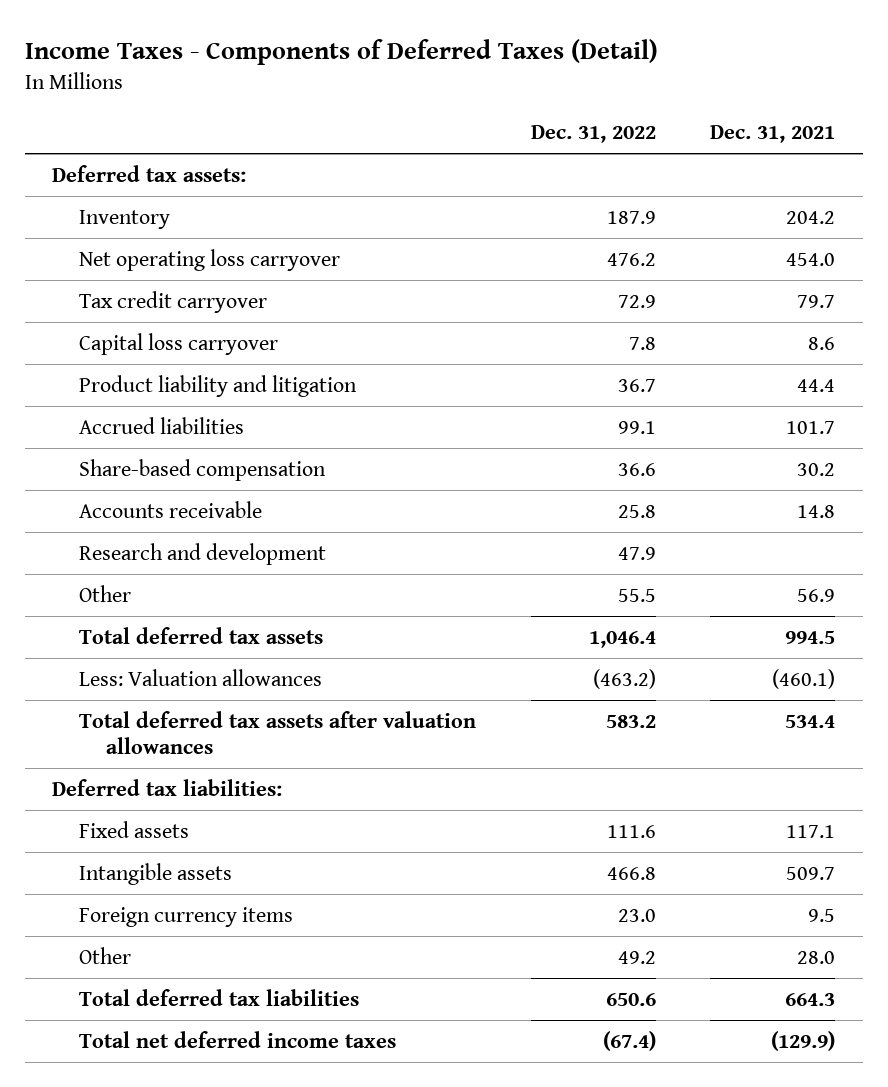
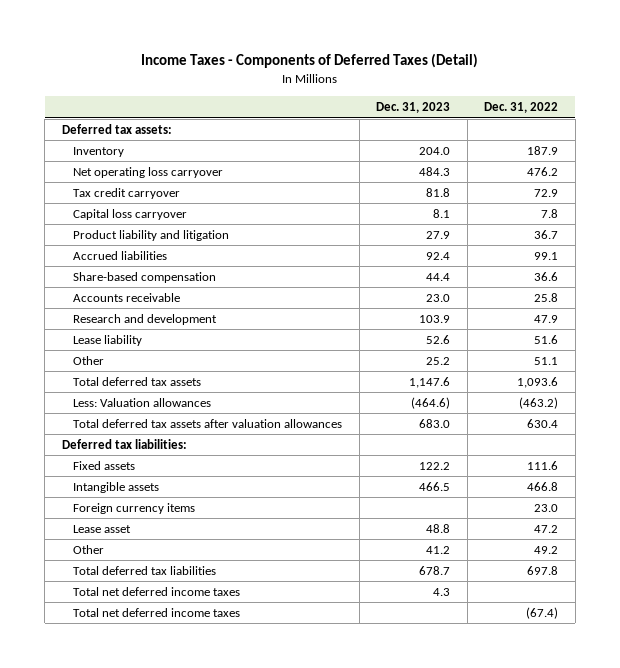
- | Dec. 31, 2022 | Dec. 31, 2021
+ | Dec. 31, 2023 | Dec. 31, 2022
- Other | 55.5 | 56.9
- Total deferred tax assets | 1,046.4 | 994.5
+ Lease liability | 52.6 | 51.6
+ Other | 25.2 | 51.1
+ Total deferred tax assets | 1,147.6 | 1,093.6
- Total deferred tax assets after valuation allowances | 583.2 | 534.4
+ Total deferred tax assets after valuation allowances | 683.0 | 630.4
+ Lease asset | 48.8 | 47.2
- Total deferred tax liabilities | 650.6 | 664.3
+ Total deferred tax liabilities | 678.7 | 697.8
+ Total net deferred income taxes | 4.3 |

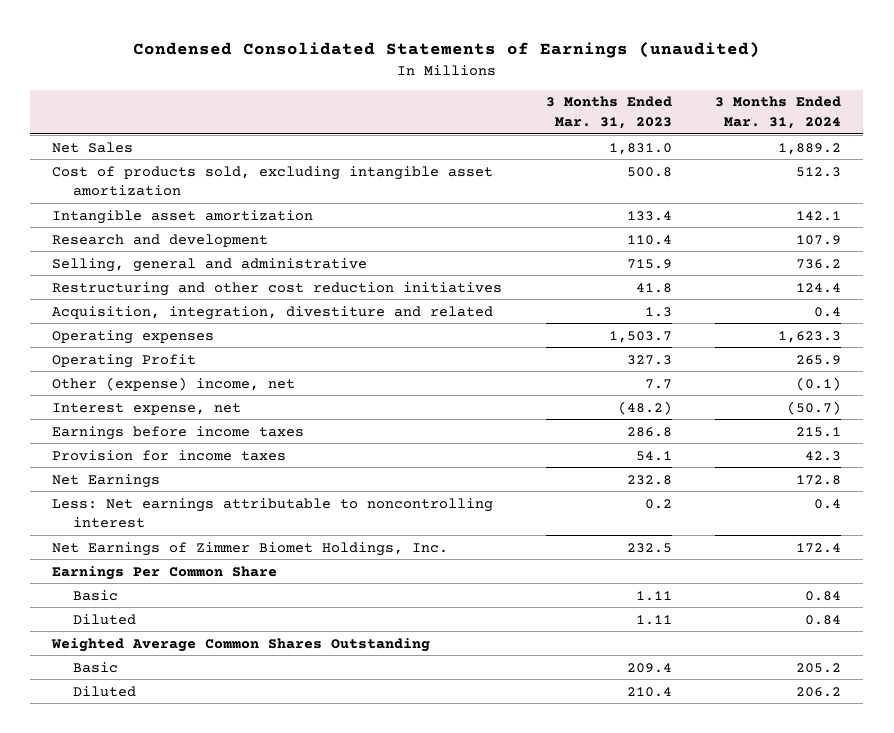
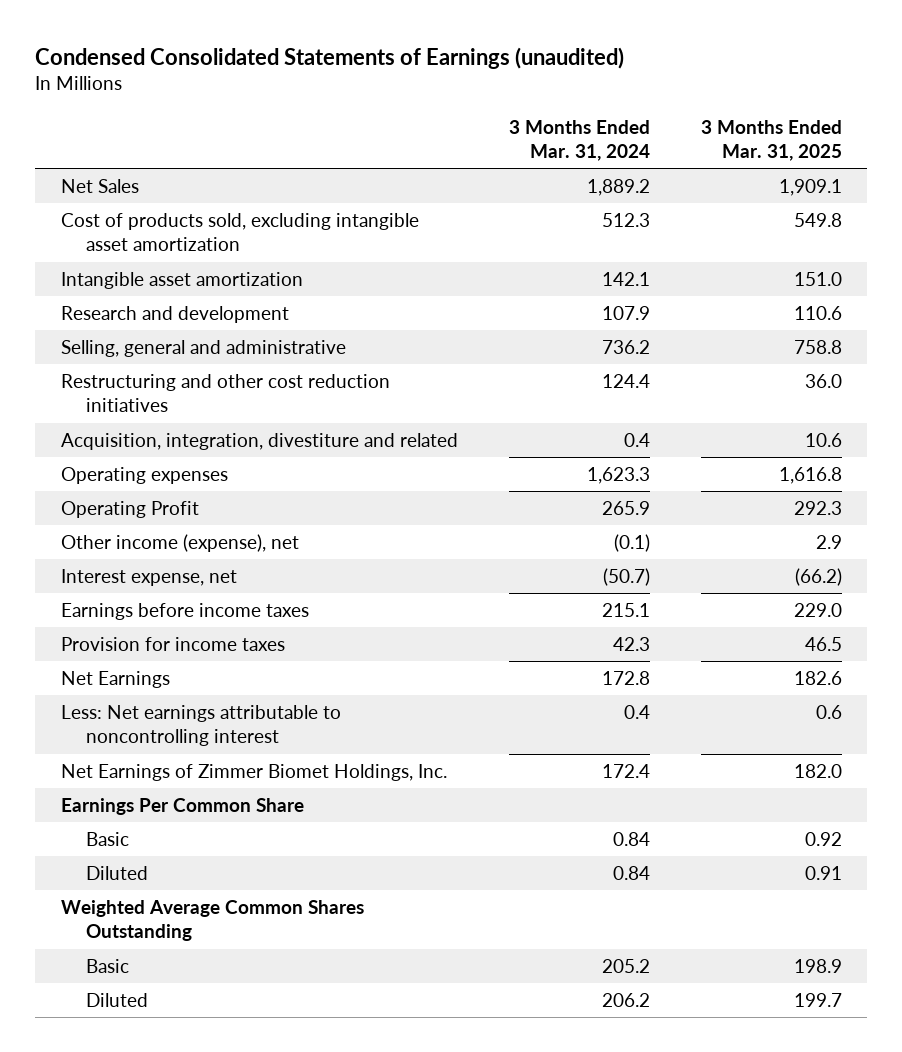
- | 3 Months Ended Mar. 31, 2023 | 3 Months Ended Mar. 31, 2024
+ | 3 Months Ended Mar. 31, 2024 | 3 Months Ended Mar. 31, 2025
- Other (expense) income, net | 7.7 | (0.1)
+ Other income (expense), net | (0.1) | 2.9

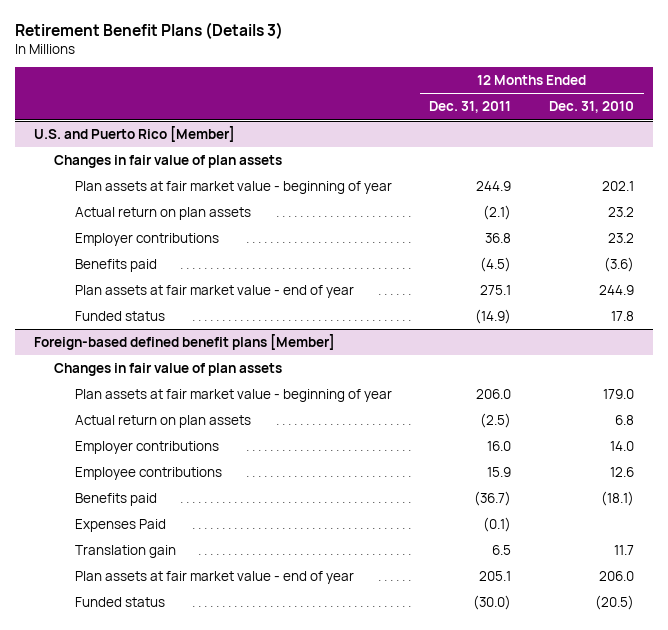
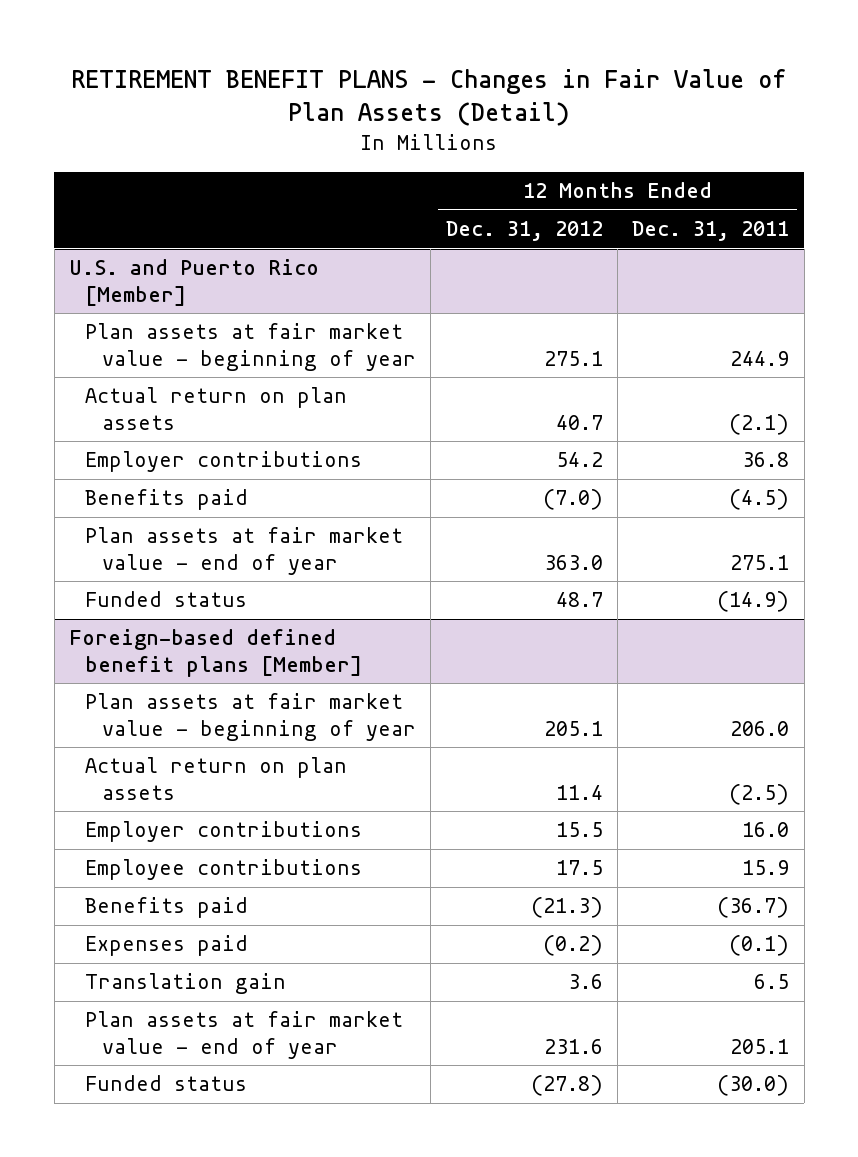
- Retirement Benefit Plans (Details 3)
+ RETIREMENT BENEFIT PLANS - Changes in Fair Value of Plan Assets (Detail)
- | 12 Months Ended Dec. 31, 2011 | 12 Months Ended Dec. 31, 2010
+ | 12 Months Ended Dec. 31, 2012 | 12 Months Ended Dec. 31, 2011
@ U.S. and Puerto Rico [Member]
- Changes in fair value of plan assets
@ Foreign-based defined benefit plans [Member]
- Changes in fair value of plan assets
- Expenses Paid | (0.1) |
+ Expenses paid | (0.2) | (0.1)

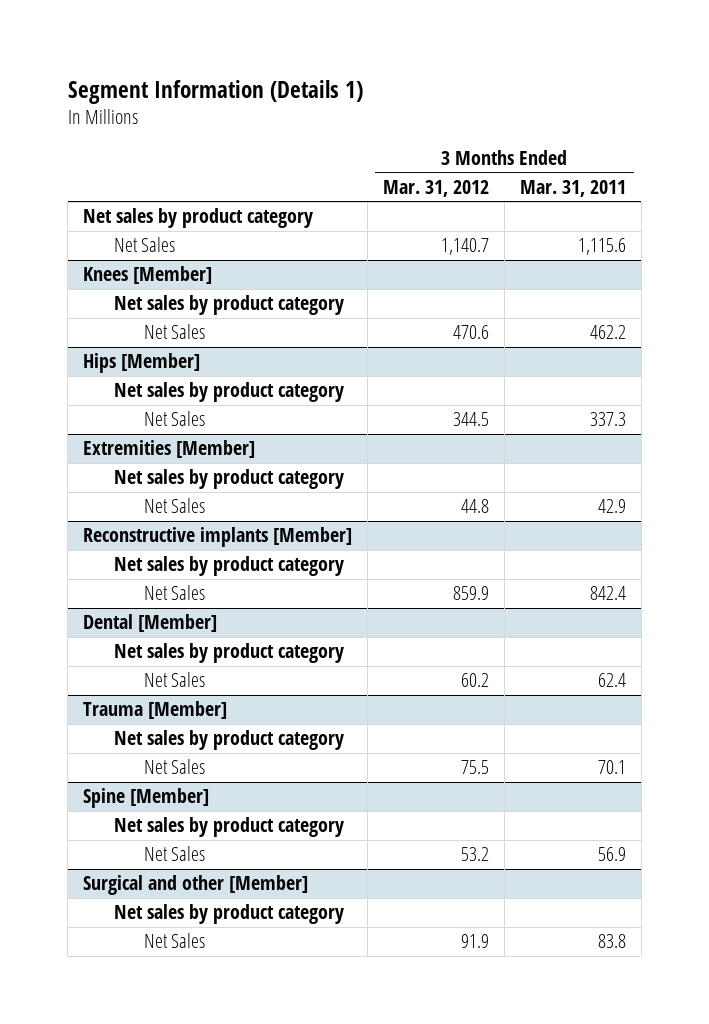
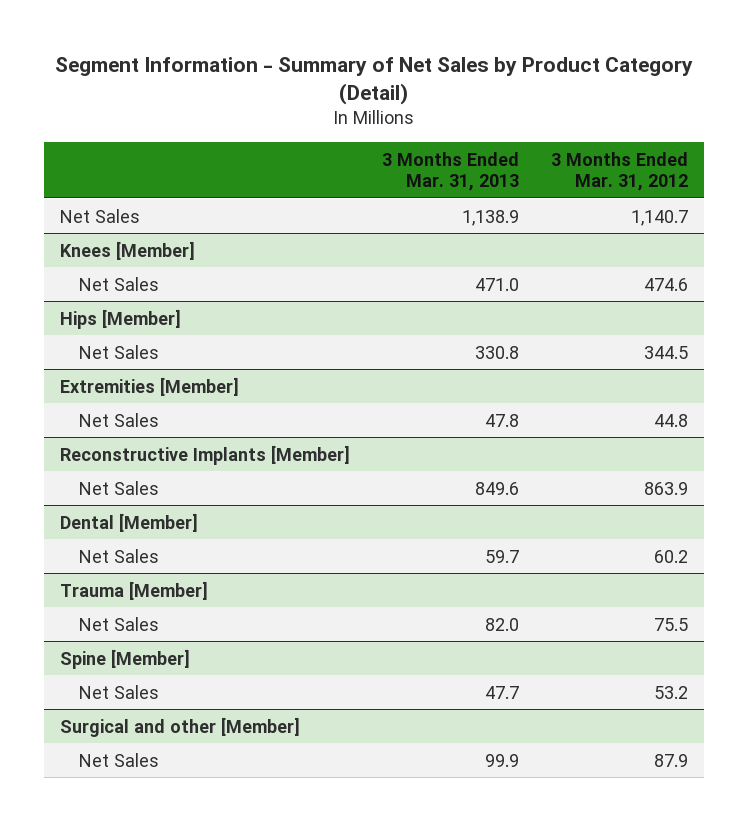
- Segment Information (Details 1)
+ Segment Information - Summary of Net Sales by Product Category (Detail)
- | 3 Months Ended Mar. 31, 2012 | 3 Months Ended Mar. 31, 2011
+ | 3 Months Ended Mar. 31, 2013 | 3 Months Ended Mar. 31, 2012
- Net sales by product category
@ Knees [Member]
- Net sales by product category
- Net Sales | 470.6 | 462.2
+ Net Sales | 471.0 | 474.6
@ Hips [Member]
- Net sales by product category
@ Extremities [Member]
- Net sales by product category
- Reconstructive implants [Member]
- Net sales by product category
- Net Sales | 859.9 | 842.4
+ Reconstructive Implants [Member]
+ Net Sales | 849.6 | 863.9
@ Dental [Member]
- Net sales by product category
@ Trauma [Member]
- Net sales by product category
@ Spine [Member]
- Net sales by product category
@ Surgical and other [Member]
- Net sales by product category
- Net Sales | 91.9 | 83.8
+ Net Sales | 99.9 | 87.9

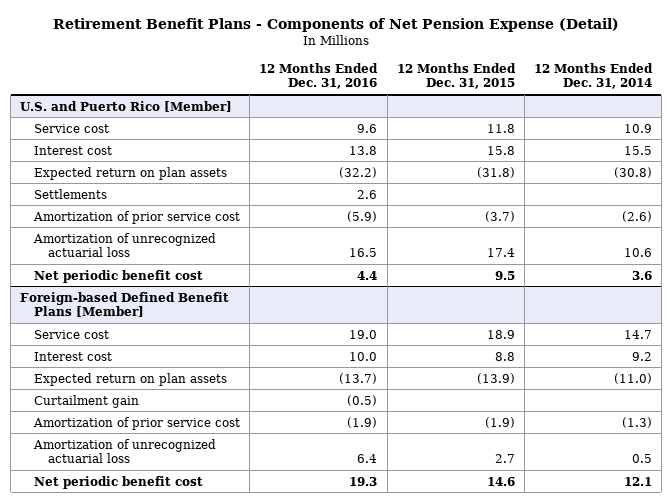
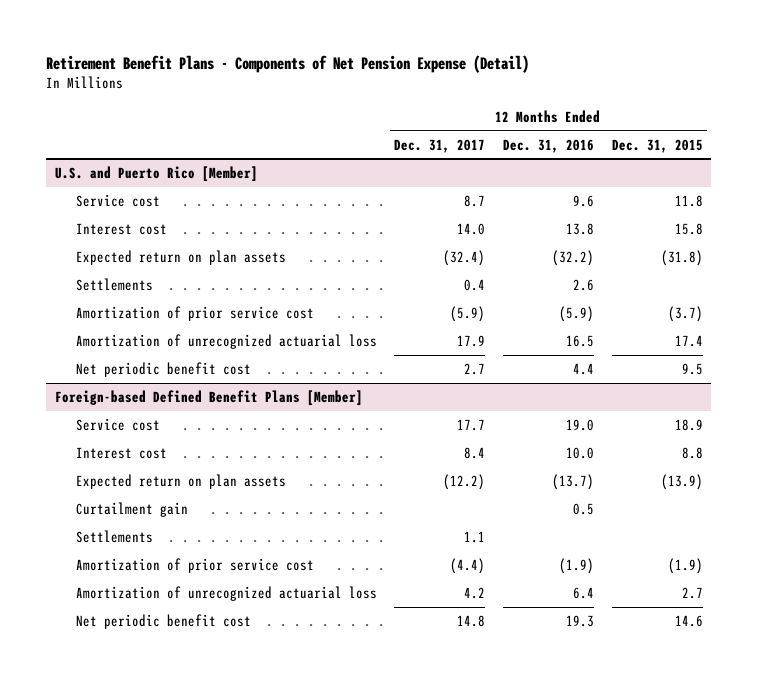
- | 12 Months Ended Dec. 31, 2016 | 12 Months Ended Dec. 31, 2015 | 12 Months Ended Dec. 31, 2014
+ | 12 Months Ended Dec. 31, 2017 | 12 Months Ended Dec. 31, 2016 | 12 Months Ended Dec. 31, 2015
@ Foreign-based Defined Benefit Plans [Member]
- Curtailment gain | (0.5) | |
+ Curtailment gain | | 0.5 |
+ Settlements | 1.1 | |

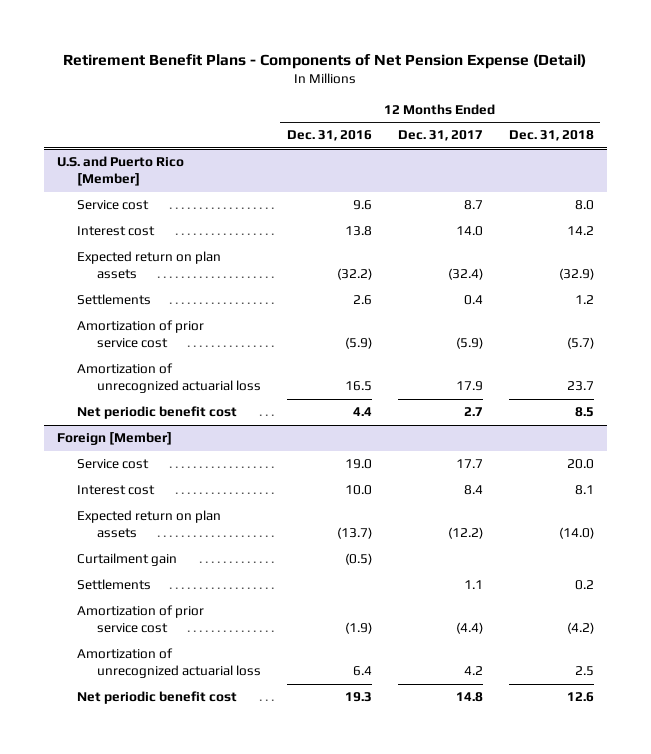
- | 12 Months Ended Dec. 31, 2017 | 12 Months Ended Dec. 31, 2016 | 12 Months Ended Dec. 31, 2015
+ | 12 Months Ended Dec. 31, 2016 | 12 Months Ended Dec. 31, 2017 | 12 Months Ended Dec. 31, 2018
- Foreign-based Defined Benefit Plans [Member]
+ Foreign [Member]
- Curtailment gain | | 0.5 |
+ Curtailment gain | (0.5) | |

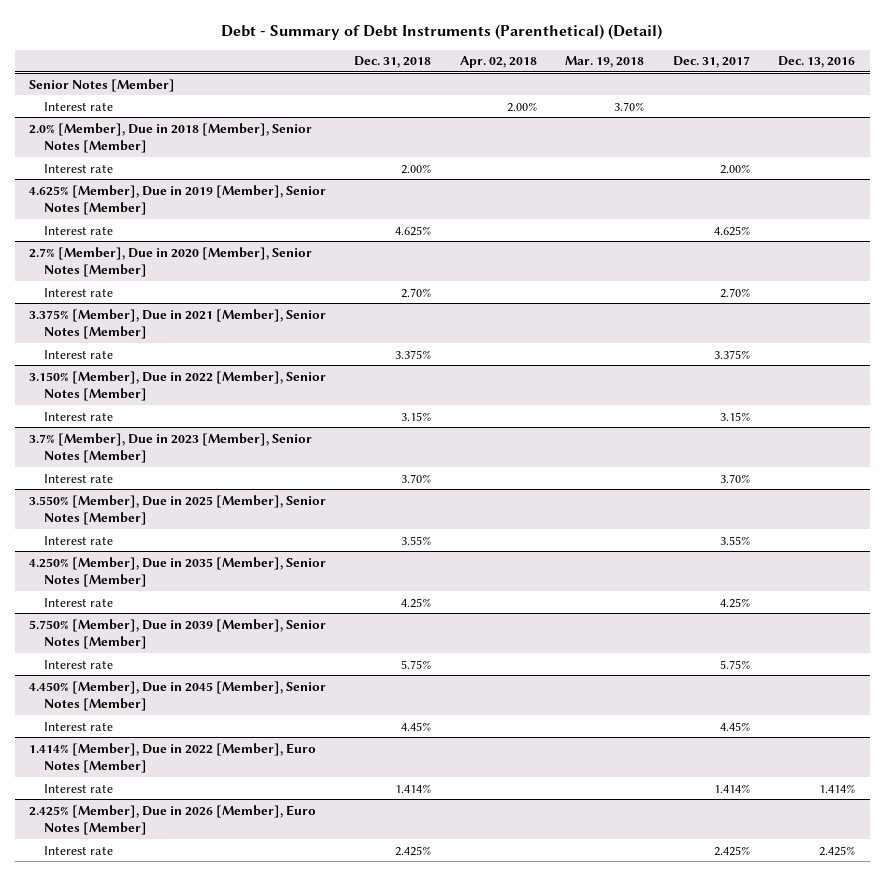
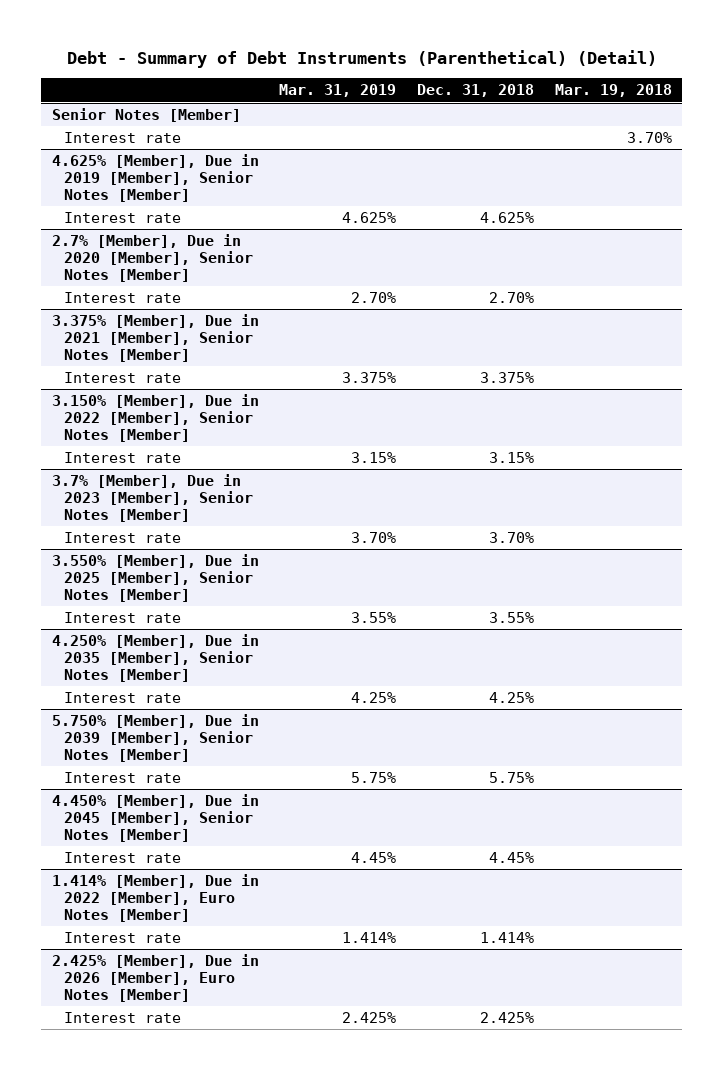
- | Dec. 31, 2018 | Apr. 02, 2018 | Mar. 19, 2018 | Dec. 31, 2017 | Dec. 13, 2016
+ | Mar. 31, 2019 | Dec. 31, 2018 | Mar. 19, 2018
- 2.0% [Member], Due in 2018 [Member], Senior Notes [Member]
- Interest rate | 2.00% | | | 2.00% |

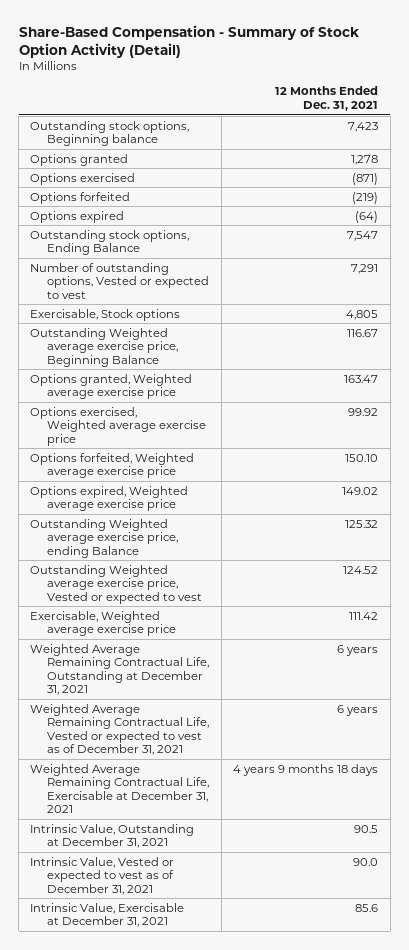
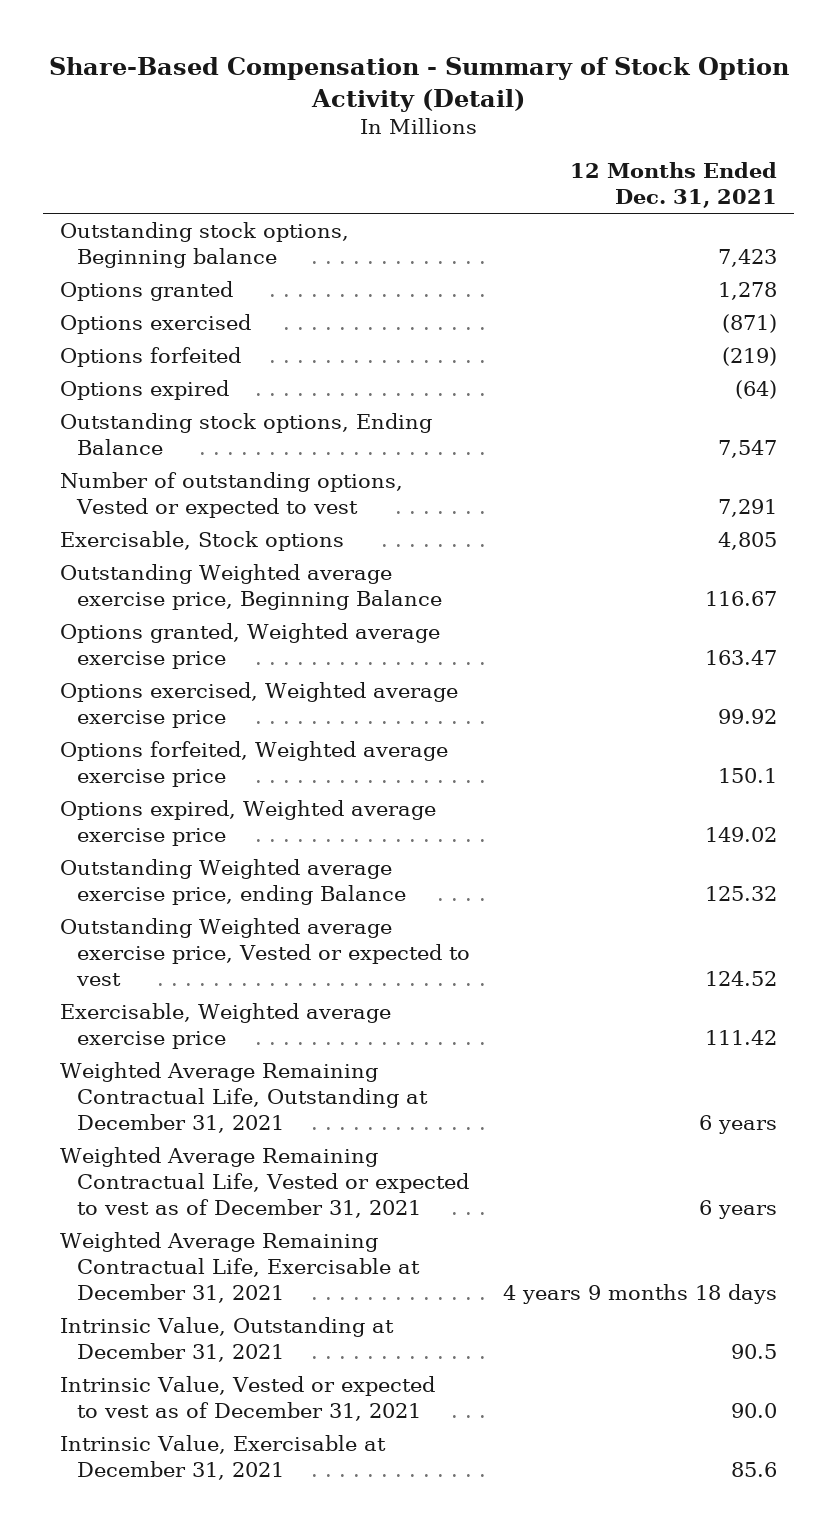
- Options forfeited, Weighted average exercise price | 150.10
+ Options forfeited, Weighted average exercise price | 150.1

